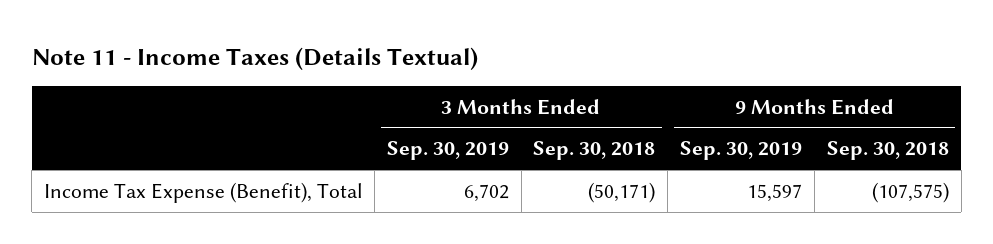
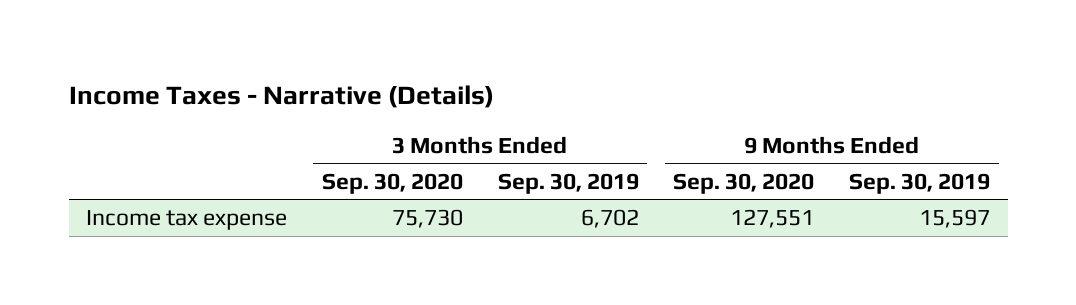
- Note 11 - Income Taxes (Details Textual)
+ Income Taxes - Narrative (Details)
- | 3 Months Ended Sep. 30, 2019 | 3 Months Ended Sep. 30, 2018 | 9 Months Ended Sep. 30, 2019 | 9 Months Ended Sep. 30, 2018
+ | 3 Months Ended Sep. 30, 2020 | 3 Months Ended Sep. 30, 2019 | 9 Months Ended Sep. 30, 2020 | 9 Months Ended Sep. 30, 2019
- Income Tax Expense (Benefit), Total | 6,702 | (50,171) | 15,597 | (107,575)
+ Income tax expense | 75,730 | 6,702 | 127,551 | 15,597

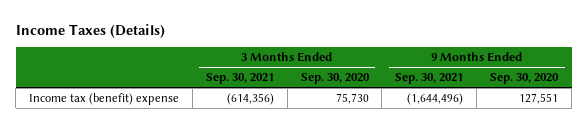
- Income Taxes - Narrative (Details)
+ Income Taxes (Details)
- | 3 Months Ended Sep. 30, 2020 | 3 Months Ended Sep. 30, 2019 | 9 Months Ended Sep. 30, 2020 | 9 Months Ended Sep. 30, 2019
+ | 3 Months Ended Sep. 30, 2021 | 3 Months Ended Sep. 30, 2020 | 9 Months Ended Sep. 30, 2021 | 9 Months Ended Sep. 30, 2020
- Income tax expense | 75,730 | 6,702 | 127,551 | 15,597
+ Income tax (benefit) expense | (614,356) | 75,730 | (1,644,496) | 127,551

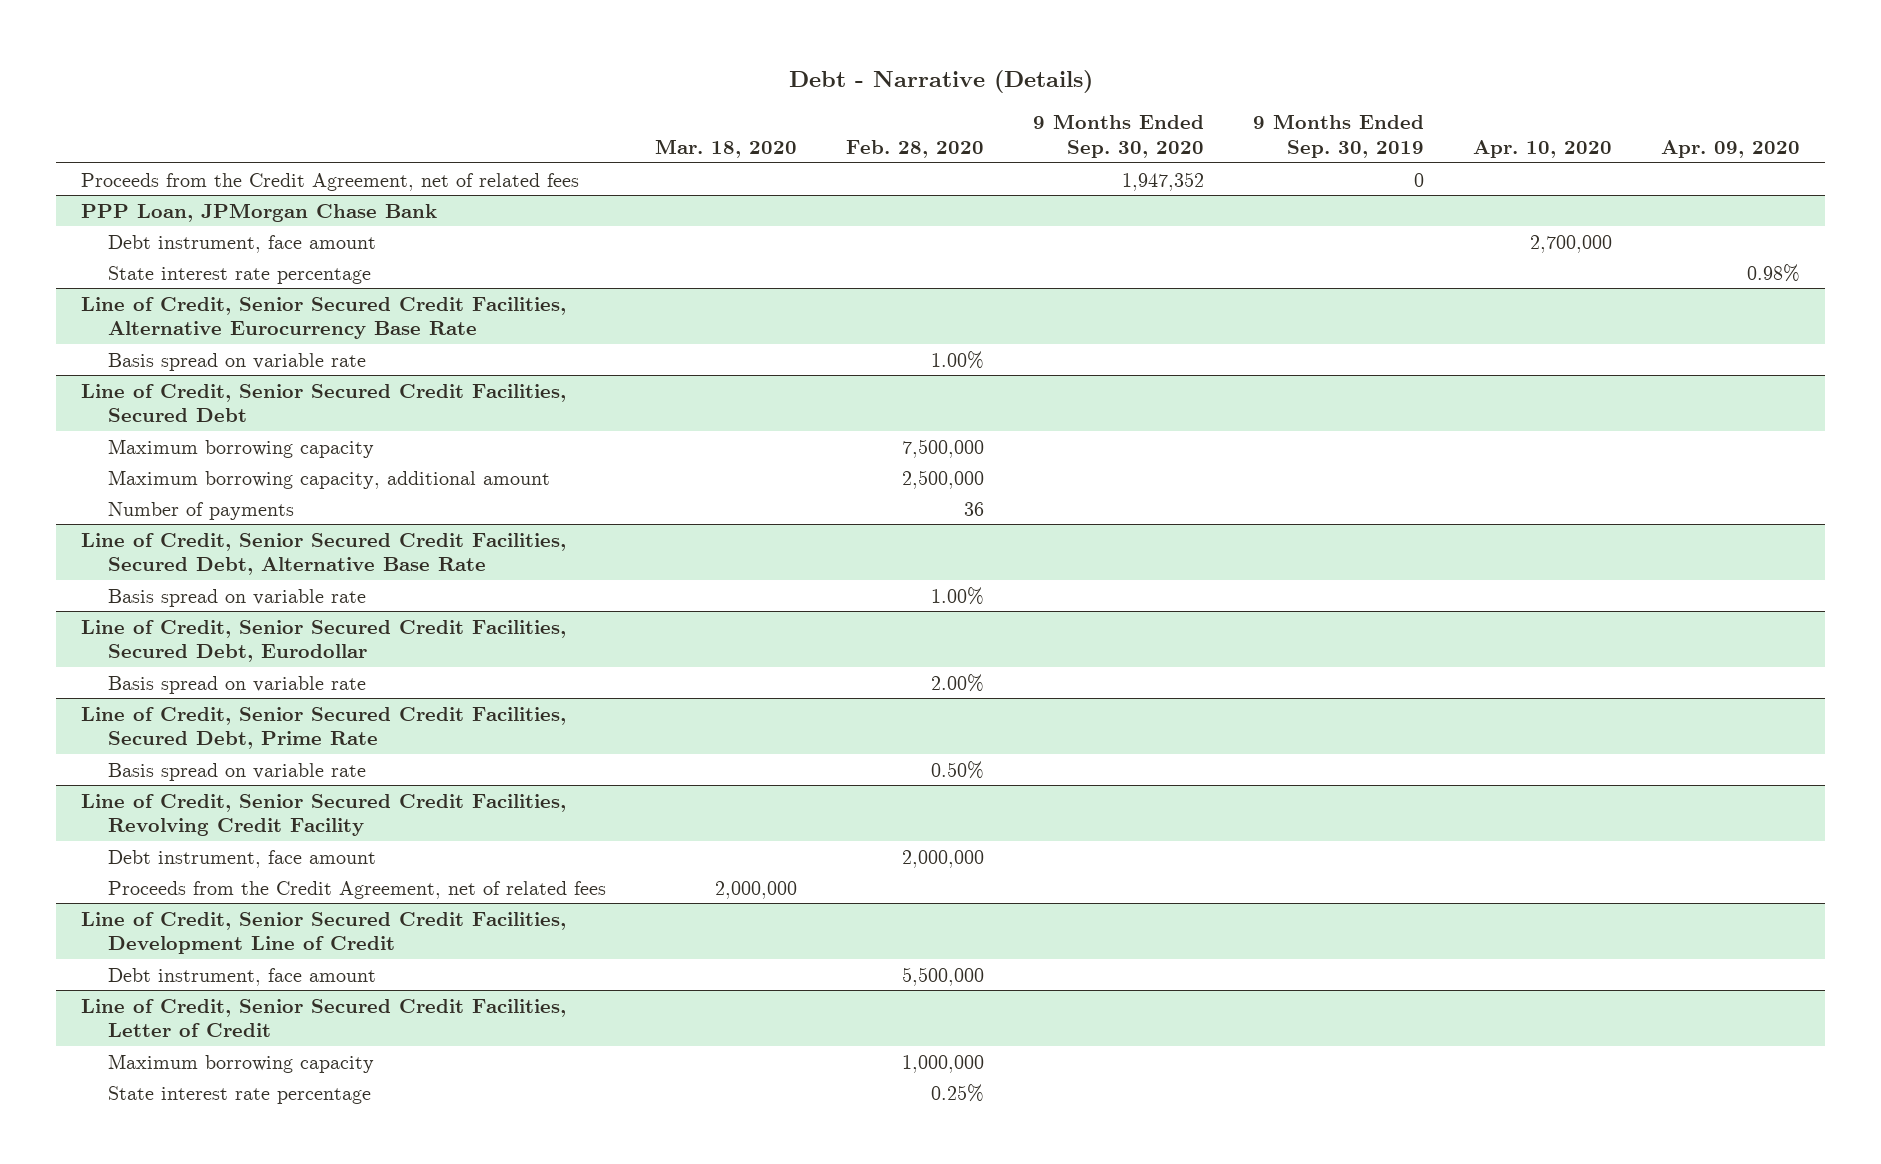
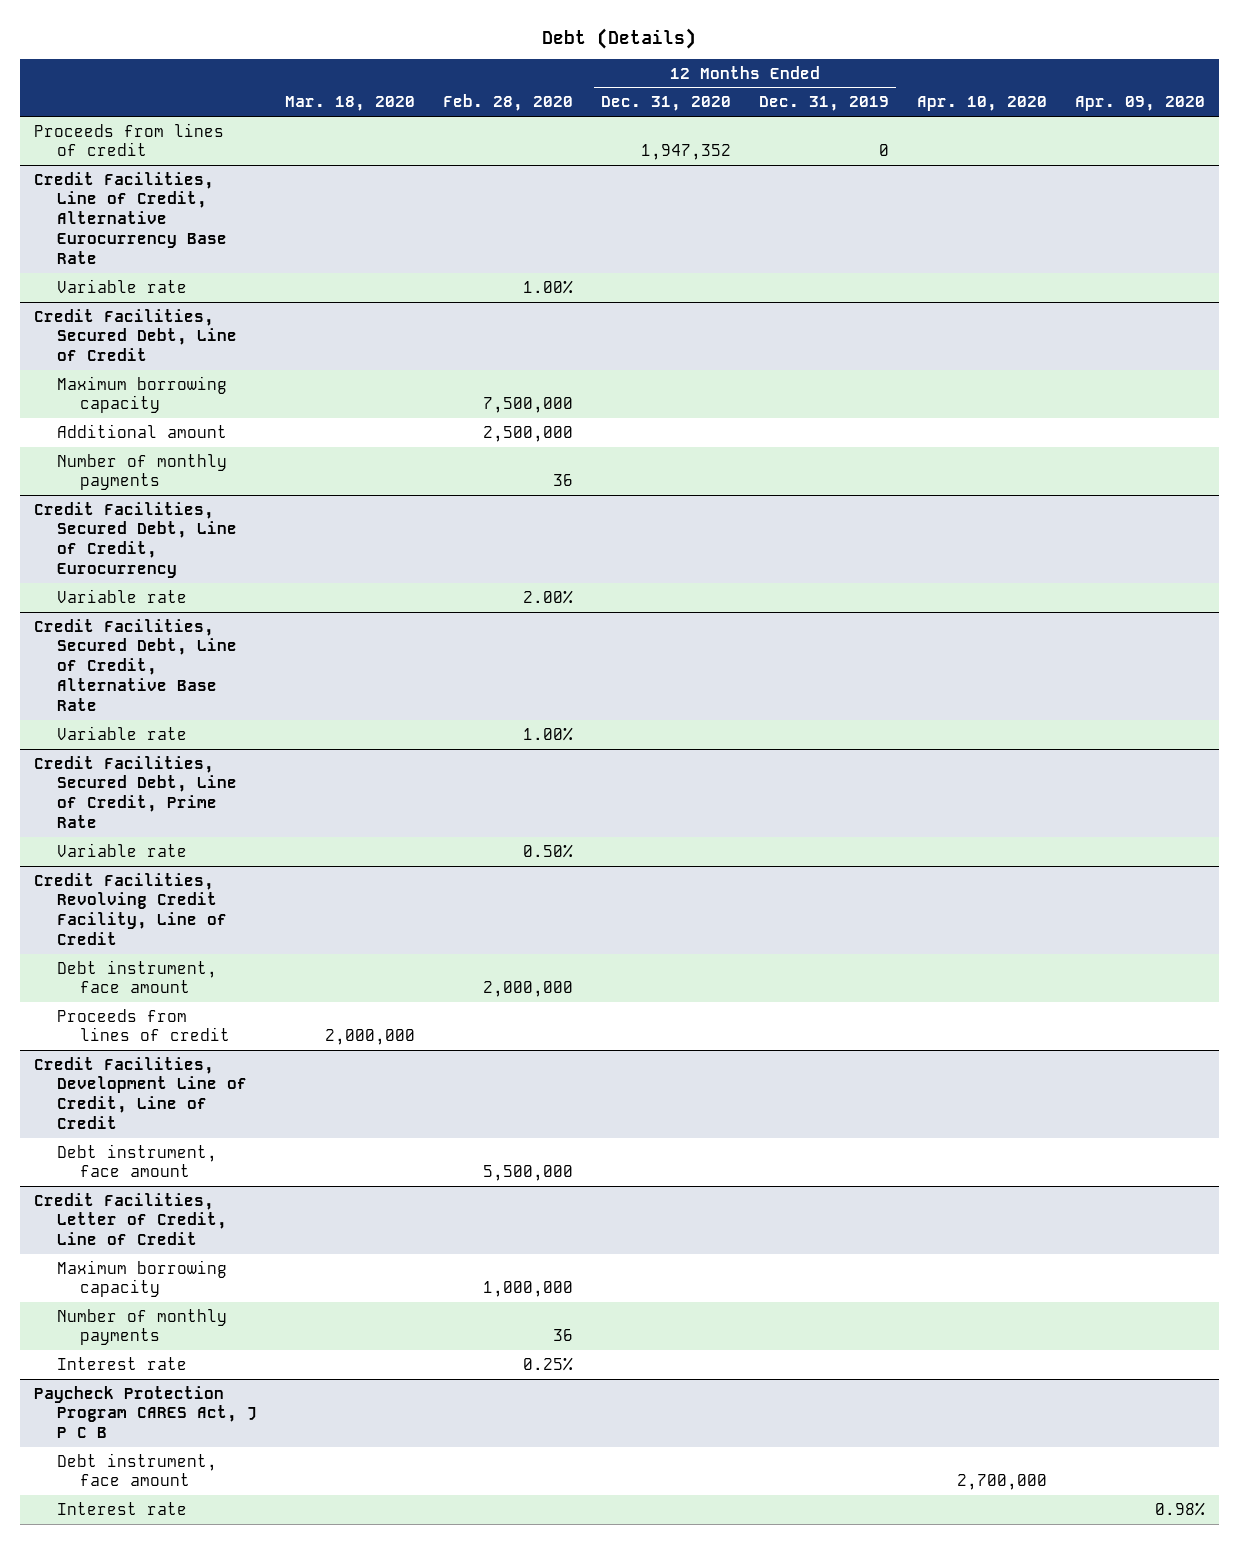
- Debt - Narrative (Details)
+ Debt (Details)
- | Mar. 18, 2020 | Feb. 28, 2020 | 9 Months Ended Sep. 30, 2020 | 9 Months Ended Sep. 30, 2019 | Apr. 10, 2020 | Apr. 09, 2020
+ | Mar. 18, 2020 | Feb. 28, 2020 | 12 Months Ended Dec. 31, 2020 | 12 Months Ended Dec. 31, 2019 | Apr. 10, 2020 | Apr. 09, 2020
- Proceeds from the Credit Agreement, net of related fees | | | 1,947,352 | 0 | |
- PPP Loan, JPMorgan Chase Bank
- Debt instrument, face amount | | | | | 2,700,000 |
- State interest rate percentage | | | | | | 0.98%
- Line of Credit, Senior Secured Credit Facilities, Alternative Eurocurrency Base Rate
- Basis spread on variable rate | | 1.00% | | | |
- Line of Credit, Senior Secured Credit Facilities, Secured Debt
+ Proceeds from lines of credit | | | 1,947,352 | 0 | |
+ Credit Facilities, Line of Credit, Alternative Eurocurrency Base Rate
+ Variable rate | | 1.00% | | | |
+ Credit Facilities, Secured Debt, Line of Credit
- Maximum borrowing capacity, additional amount | | 2,500,000 | | | |
- Number of payments | | 36 | | | |
- Line of Credit, Senior Secured Credit Facilities, Secured Debt, Alternative Base Rate
- Basis spread on variable rate | | 1.00% | | | |
- Line of Credit, Senior Secured Credit Facilities, Secured Debt, Eurodollar
- Basis spread on variable rate | | 2.00% | | | |
- Line of Credit, Senior Secured Credit Facilities, Secured Debt, Prime Rate
- Basis spread on variable rate | | 0.50% | | | |
- Line of Credit, Senior Secured Credit Facilities, Revolving Credit Facility
+ Additional amount | | 2,500,000 | | | |
+ Number of monthly payments | | 36 | | | |
+ Credit Facilities, Secured Debt, Line of Credit, Eurocurrency
+ Variable rate | | 2.00% | | | |
+ Credit Facilities, Secured Debt, Line of Credit, Alternative Base Rate
+ Variable rate | | 1.00% | | | |
+ Credit Facilities, Secured Debt, Line of Credit, Prime Rate
+ Variable rate | | 0.50% | | | |
+ Credit Facilities, Revolving Credit Facility, Line of Credit
- Proceeds from the Credit Agreement, net of related fees | 2,000,000 | | | | |
- Line of Credit, Senior Secured Credit Facilities, Development Line of Credit
+ Proceeds from lines of credit | 2,000,000 | | | | |
+ Credit Facilities, Development Line of Credit, Line of Credit
- Line of Credit, Senior Secured Credit Facilities, Letter of Credit
+ Credit Facilities, Letter of Credit, Line of Credit
- State interest rate percentage | | 0.25% | | | |
+ Number of monthly payments | | 36 | | | |
+ Interest rate | | 0.25% | | | |
+ Paycheck Protection Program CARES Act, J P C B
+ Debt instrument, face amount | | | | | 2,700,000 |
+ Interest rate | | | | | | 0.98%

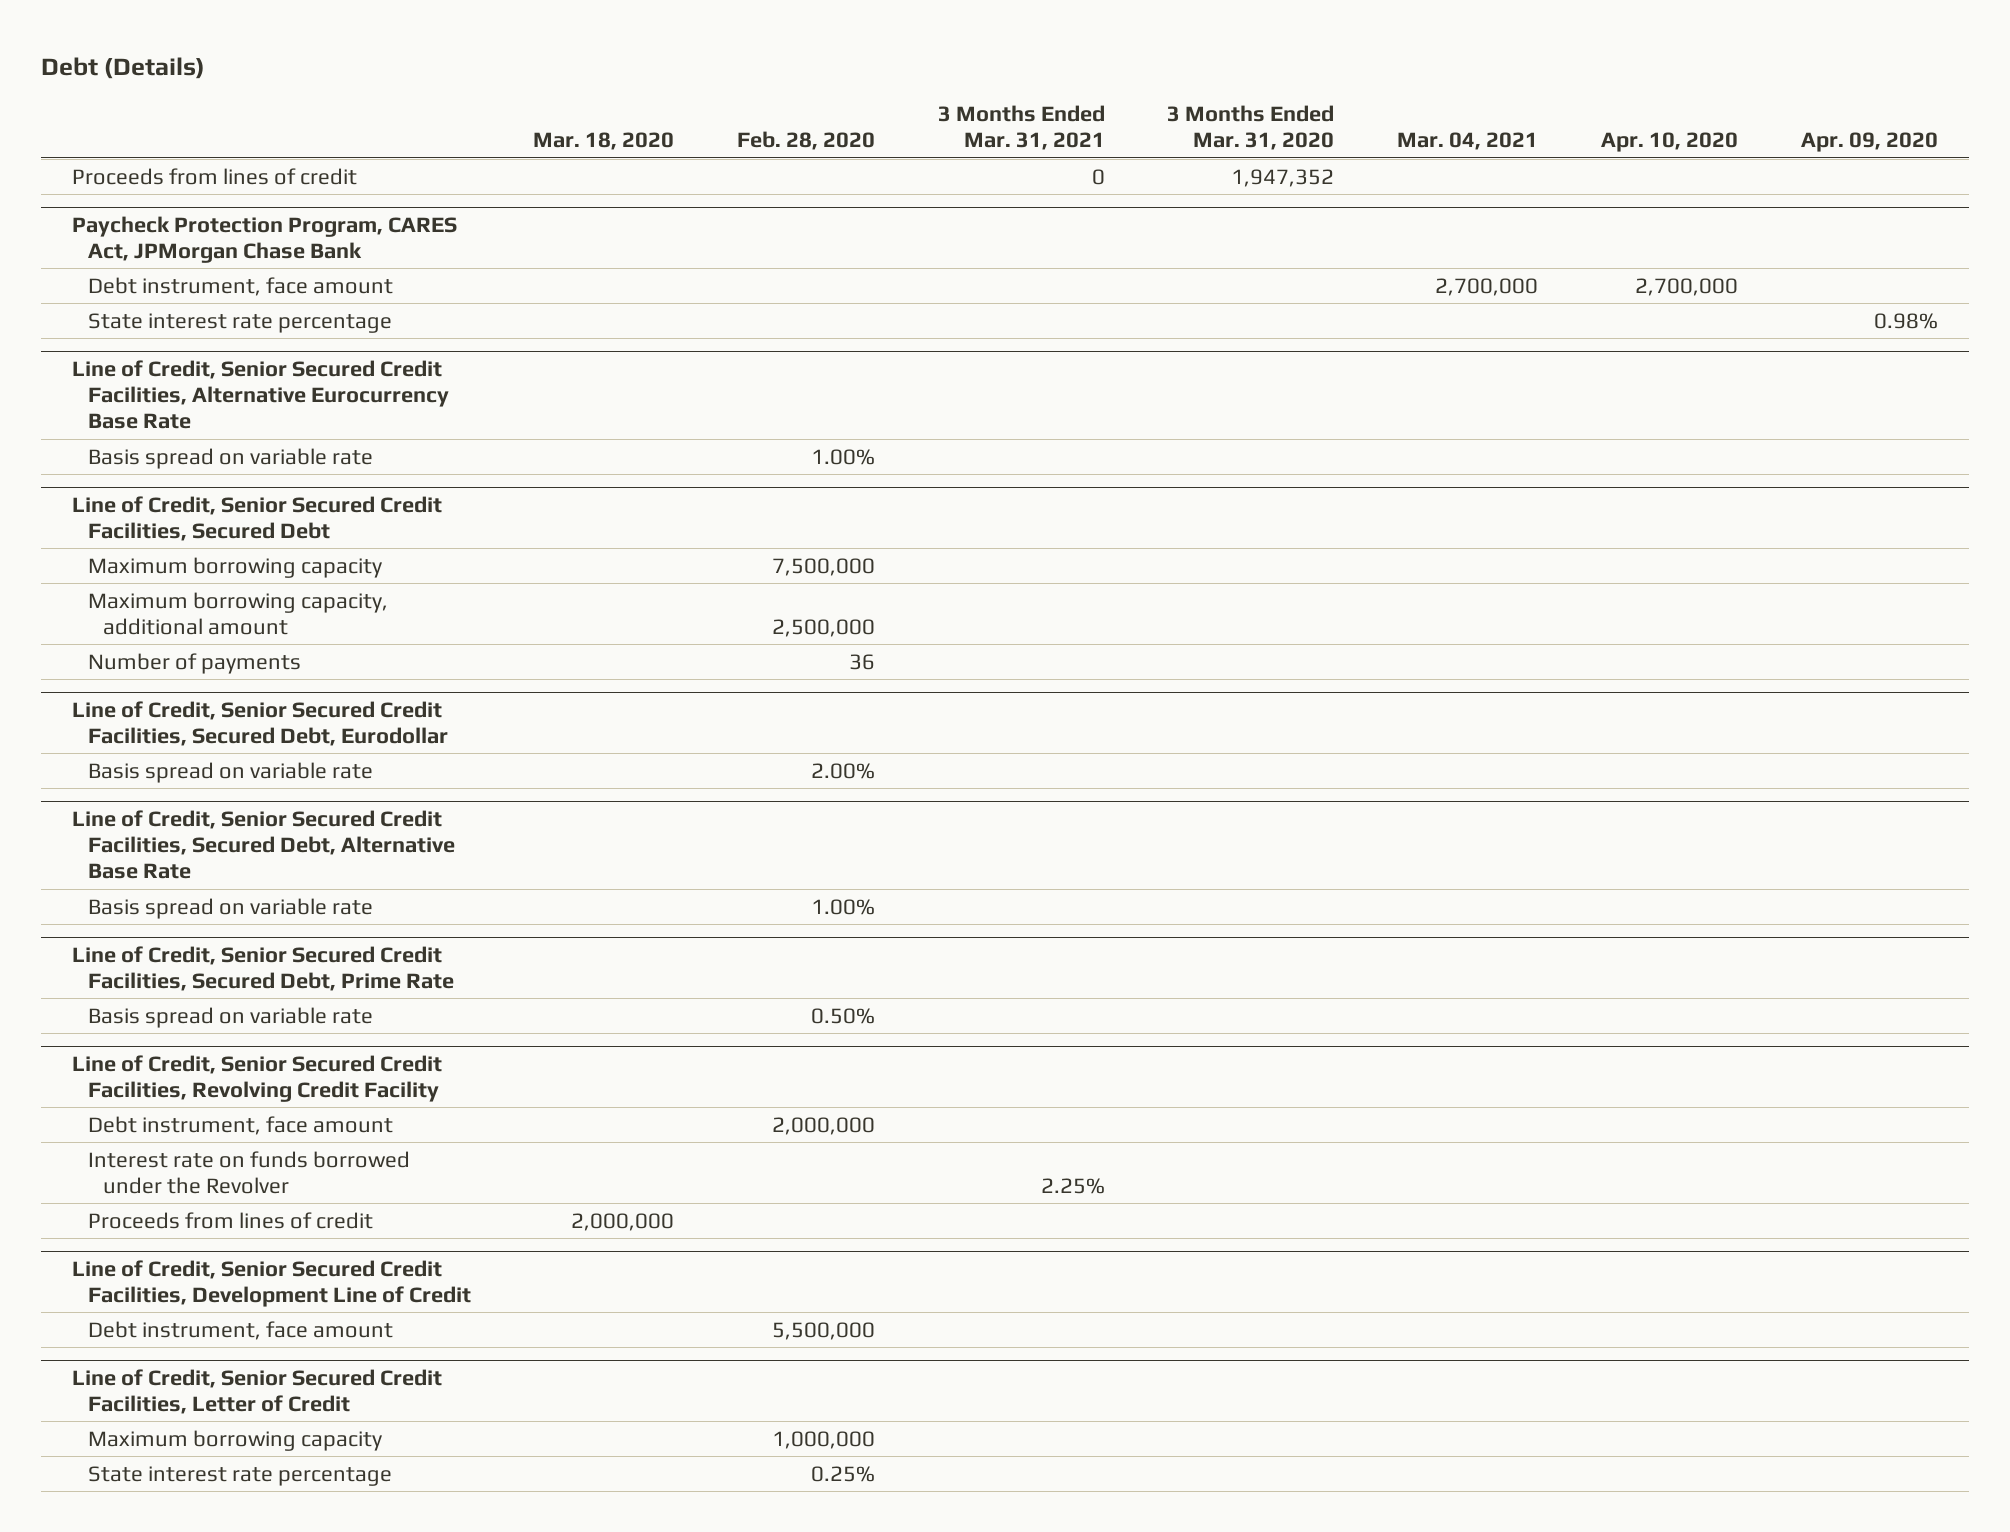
- | Mar. 18, 2020 | Feb. 28, 2020 | 12 Months Ended Dec. 31, 2020 | 12 Months Ended Dec. 31, 2019 | Apr. 10, 2020 | Apr. 09, 2020
+ | Mar. 18, 2020 | Feb. 28, 2020 | 3 Months Ended Mar. 31, 2021 | 3 Months Ended Mar. 31, 2020 | Mar. 04, 2021 | Apr. 10, 2020 | Apr. 09, 2020
- Credit Facilities, Line of Credit, Alternative Eurocurrency Base Rate
- Variable rate | | 1.00% | | | |
- Credit Facilities, Secured Debt, Line of Credit
+ Paycheck Protection Program, CARES Act, JPMorgan Chase Bank
+ Debt instrument, face amount | | | | | 2,700,000 | 2,700,000 |
+ State interest rate percentage | | | | | | | 0.98%
+ Line of Credit, Senior Secured Credit Facilities, Alternative Eurocurrency Base Rate
+ Basis spread on variable rate | | 1.00% | | | | |
+ Line of Credit, Senior Secured Credit Facilities, Secured Debt
- Additional amount | | 2,500,000 | | | |
- Number of monthly payments | | 36 | | | |
- Credit Facilities, Secured Debt, Line of Credit, Eurocurrency
- Variable rate | | 2.00% | | | |
- Credit Facilities, Secured Debt, Line of Credit, Alternative Base Rate
- Variable rate | | 1.00% | | | |
- Credit Facilities, Secured Debt, Line of Credit, Prime Rate
- Variable rate | | 0.50% | | | |
- Credit Facilities, Revolving Credit Facility, Line of Credit
+ Maximum borrowing capacity, additional amount | | 2,500,000 | | | | |
+ Number of payments | | 36 | | | | |
+ Line of Credit, Senior Secured Credit Facilities, Secured Debt, Eurodollar
+ Basis spread on variable rate | | 2.00% | | | | |
+ Line of Credit, Senior Secured Credit Facilities, Secured Debt, Alternative Base Rate
+ Basis spread on variable rate | | 1.00% | | | | |
+ Line of Credit, Senior Secured Credit Facilities, Secured Debt, Prime Rate
+ Basis spread on variable rate | | 0.50% | | | | |
+ Line of Credit, Senior Secured Credit Facilities, Revolving Credit Facility
+ Interest rate on funds borrowed under the Revolver | | | 2.25% | | | |
- Credit Facilities, Development Line of Credit, Line of Credit
+ Line of Credit, Senior Secured Credit Facilities, Development Line of Credit
- Credit Facilities, Letter of Credit, Line of Credit
+ Line of Credit, Senior Secured Credit Facilities, Letter of Credit
- Number of monthly payments | | 36 | | | |
- Interest rate | | 0.25% | | | |
- Paycheck Protection Program CARES Act, J P C B
- Debt instrument, face amount | | | | | 2,700,000 |
- Interest rate | | | | | | 0.98%
+ State interest rate percentage | | 0.25% | | | | |

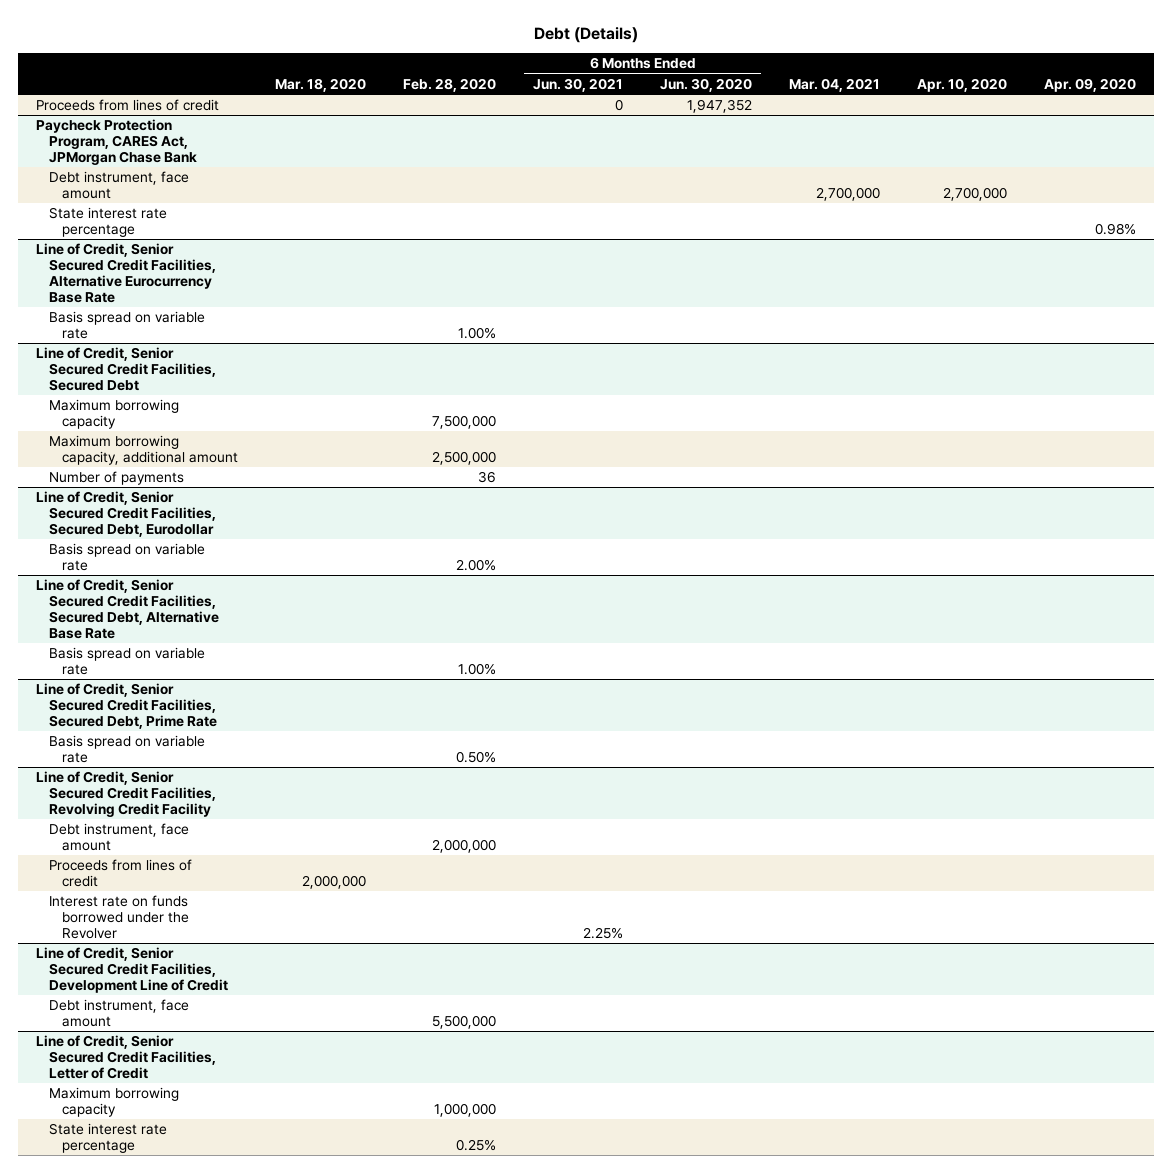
- | Mar. 18, 2020 | Feb. 28, 2020 | 3 Months Ended Mar. 31, 2021 | 3 Months Ended Mar. 31, 2020 | Mar. 04, 2021 | Apr. 10, 2020 | Apr. 09, 2020
+ | Mar. 18, 2020 | Feb. 28, 2020 | 6 Months Ended Jun. 30, 2021 | 6 Months Ended Jun. 30, 2020 | Mar. 04, 2021 | Apr. 10, 2020 | Apr. 09, 2020
@ Line of Credit, Senior Secured Credit Facilities, Revolving Credit Facility
moved down: Interest rate on funds borrowed under the Revolver | | | 2.25% | | | |

